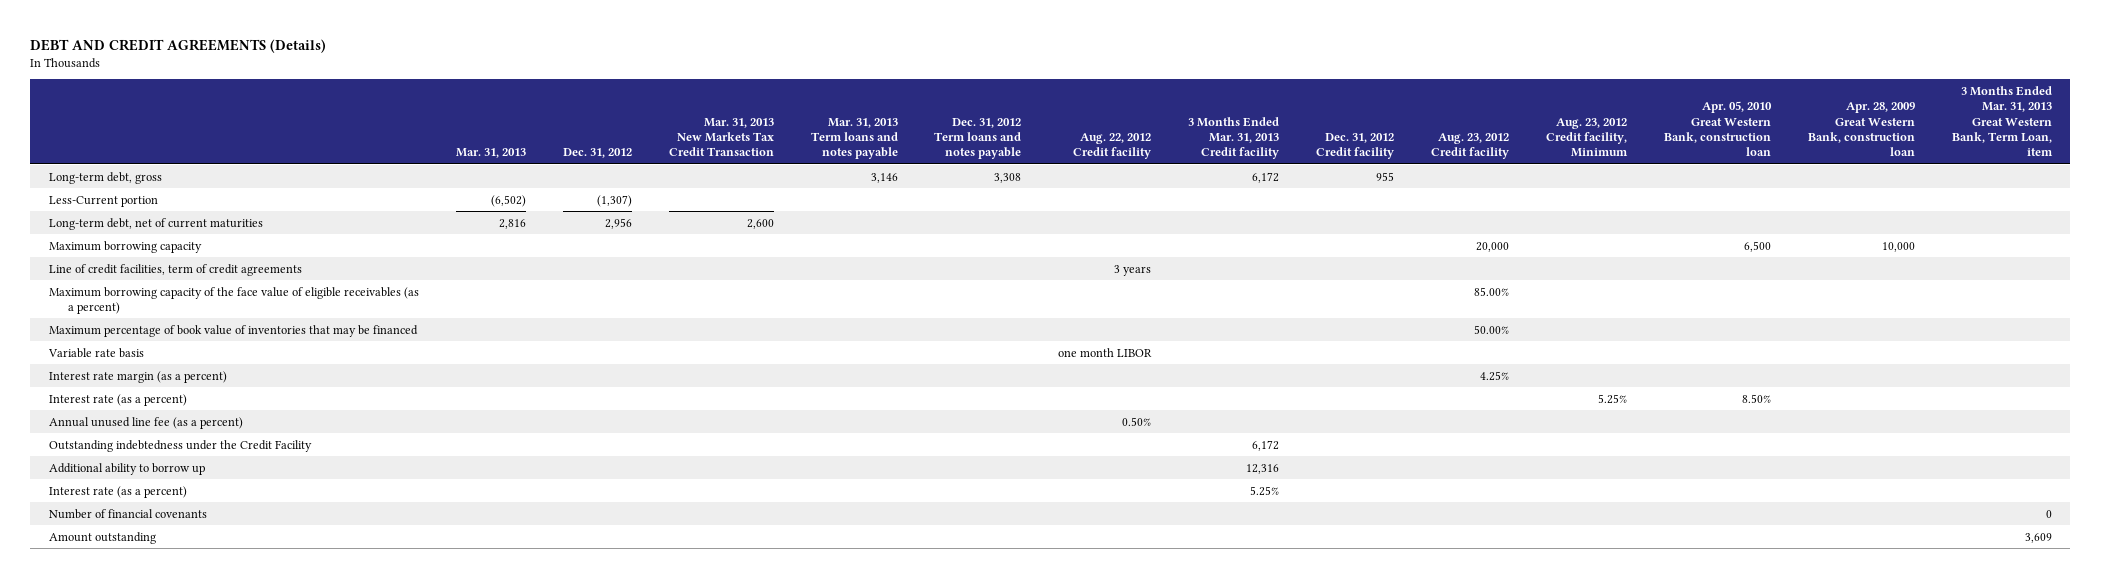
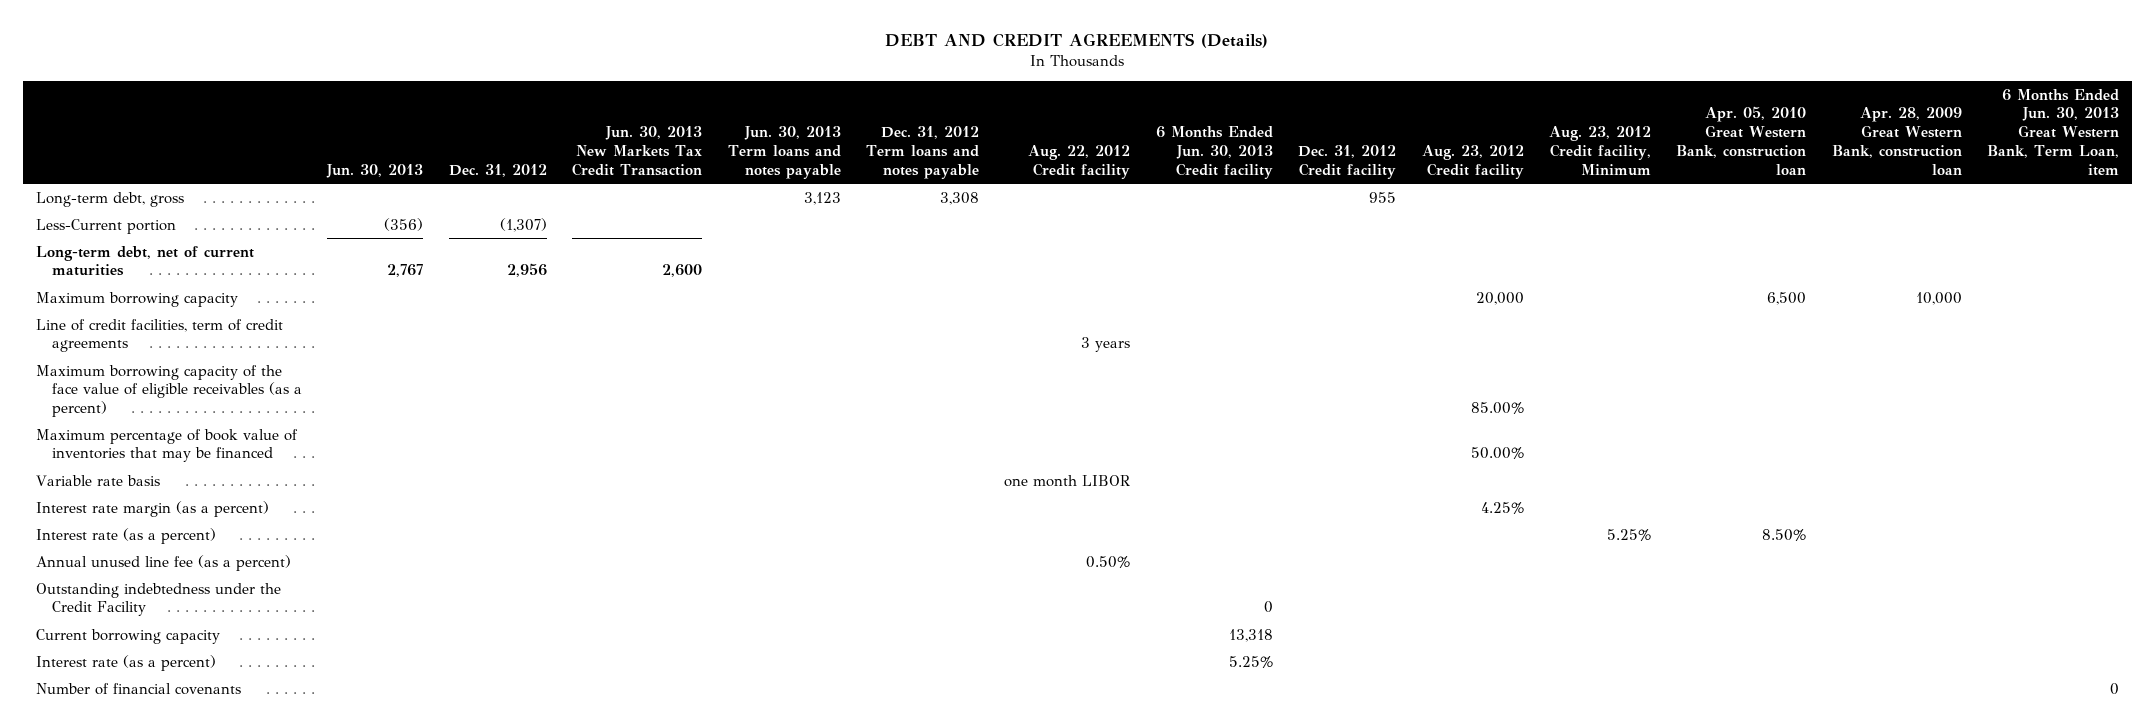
- | Mar. 31, 2013 | Dec. 31, 2012 | Mar. 31, 2013 New Markets Tax Credit Transaction | Mar. 31, 2013 Term loans and notes payable | Dec. 31, 2012 Term loans and notes payable | Aug. 22, 2012 Credit facility | 3 Months Ended Mar. 31, 2013 Credit facility | Dec. 31, 2012 Credit facility | Aug. 23, 2012 Credit facility | Aug. 23, 2012 Credit facility, Minimum | Apr. 05, 2010 Great Western Bank, construction loan | Apr. 28, 2009 Great Western Bank, construction loan | 3 Months Ended Mar. 31, 2013 Great Western Bank, Term Loan, item
+ | Jun. 30, 2013 | Dec. 31, 2012 | Jun. 30, 2013 New Markets Tax Credit Transaction | Jun. 30, 2013 Term loans and notes payable | Dec. 31, 2012 Term loans and notes payable | Aug. 22, 2012 Credit facility | 6 Months Ended Jun. 30, 2013 Credit facility | Dec. 31, 2012 Credit facility | Aug. 23, 2012 Credit facility | Aug. 23, 2012 Credit facility, Minimum | Apr. 05, 2010 Great Western Bank, construction loan | Apr. 28, 2009 Great Western Bank, construction loan | 6 Months Ended Jun. 30, 2013 Great Western Bank, Term Loan, item
- Additional ability to borrow up | | | | | | | 12,316 | | | | | |
+ Current borrowing capacity | | | | | | | 13,318 | | | | | |
- Amount outstanding | | | | | | | | | | | | | 3,609

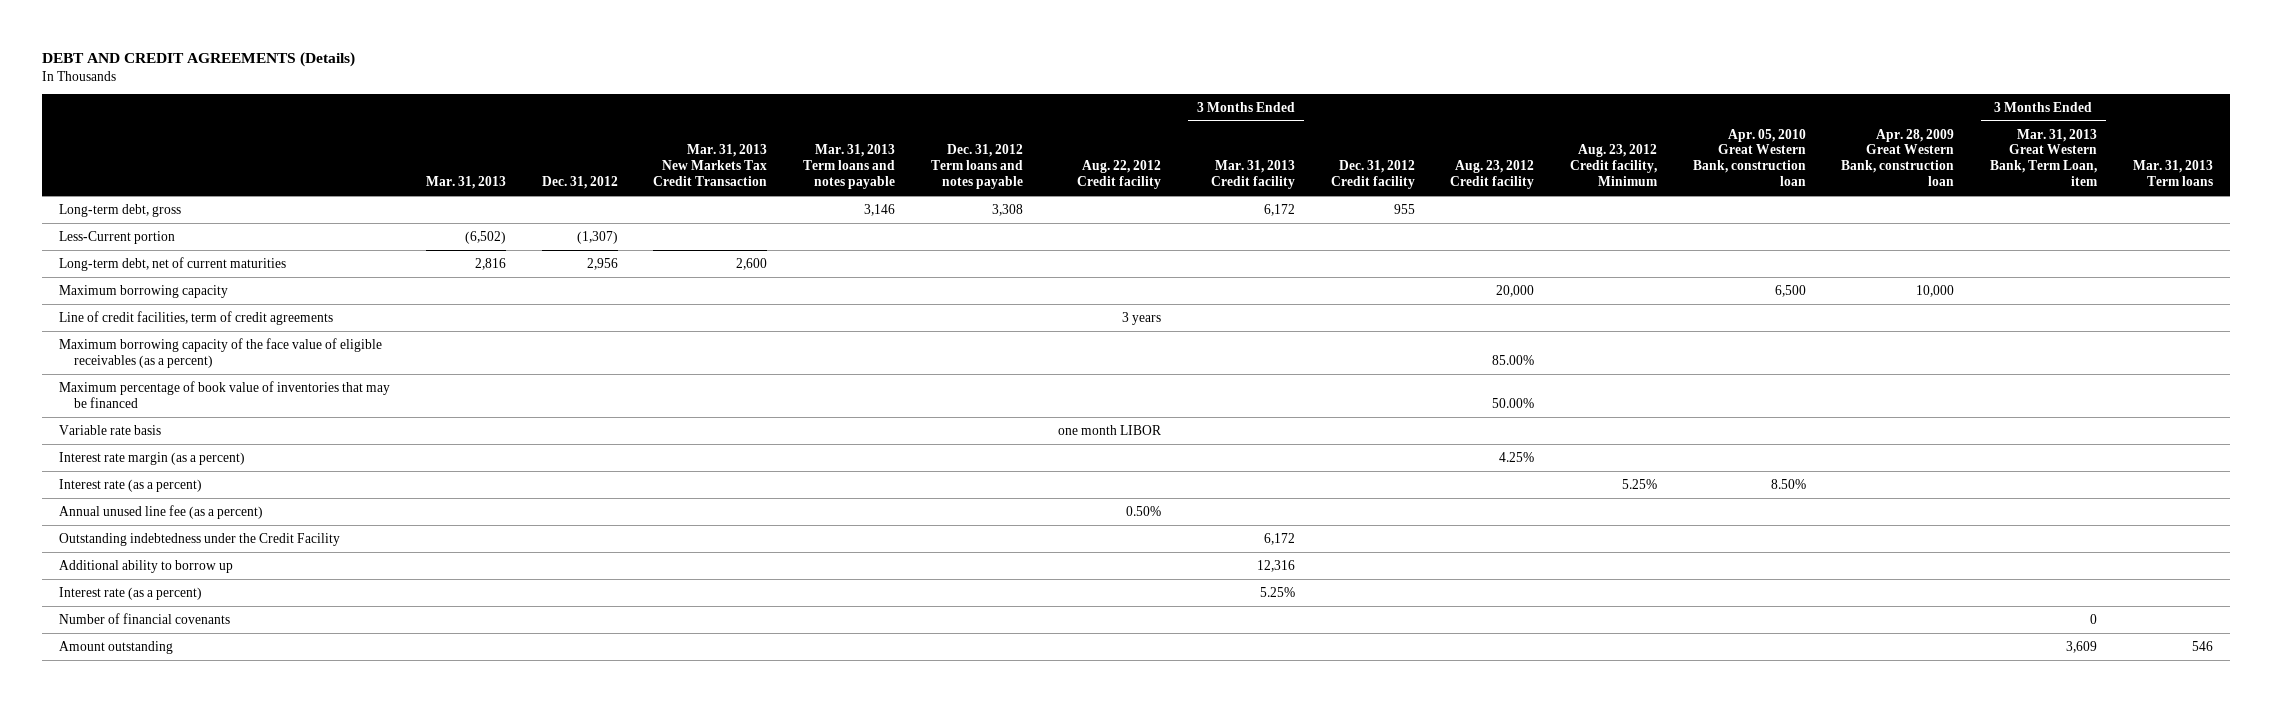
- | Jun. 30, 2013 | Dec. 31, 2012 | Jun. 30, 2013 New Markets Tax Credit Transaction | Jun. 30, 2013 Term loans and notes payable | Dec. 31, 2012 Term loans and notes payable | Aug. 22, 2012 Credit facility | 6 Months Ended Jun. 30, 2013 Credit facility | Dec. 31, 2012 Credit facility | Aug. 23, 2012 Credit facility | Aug. 23, 2012 Credit facility, Minimum | Apr. 05, 2010 Great Western Bank, construction loan | Apr. 28, 2009 Great Western Bank, construction loan | 6 Months Ended Jun. 30, 2013 Great Western Bank, Term Loan, item
+ | Mar. 31, 2013 | Dec. 31, 2012 | Mar. 31, 2013 New Markets Tax Credit Transaction | Mar. 31, 2013 Term loans and notes payable | Dec. 31, 2012 Term loans and notes payable | Aug. 22, 2012 Credit facility | 3 Months Ended Mar. 31, 2013 Credit facility | Dec. 31, 2012 Credit facility | Aug. 23, 2012 Credit facility | Aug. 23, 2012 Credit facility, Minimum | Apr. 05, 2010 Great Western Bank, construction loan | Apr. 28, 2009 Great Western Bank, construction loan | 3 Months Ended Mar. 31, 2013 Great Western Bank, Term Loan, item | Mar. 31, 2013 Term loans
- Current borrowing capacity | | | | | | | 13,318 | | | | | |
+ Additional ability to borrow up | | | | | | | 12,316 | | | | | | |
+ Amount outstanding | | | | | | | | | | | | | 3,609 | 546

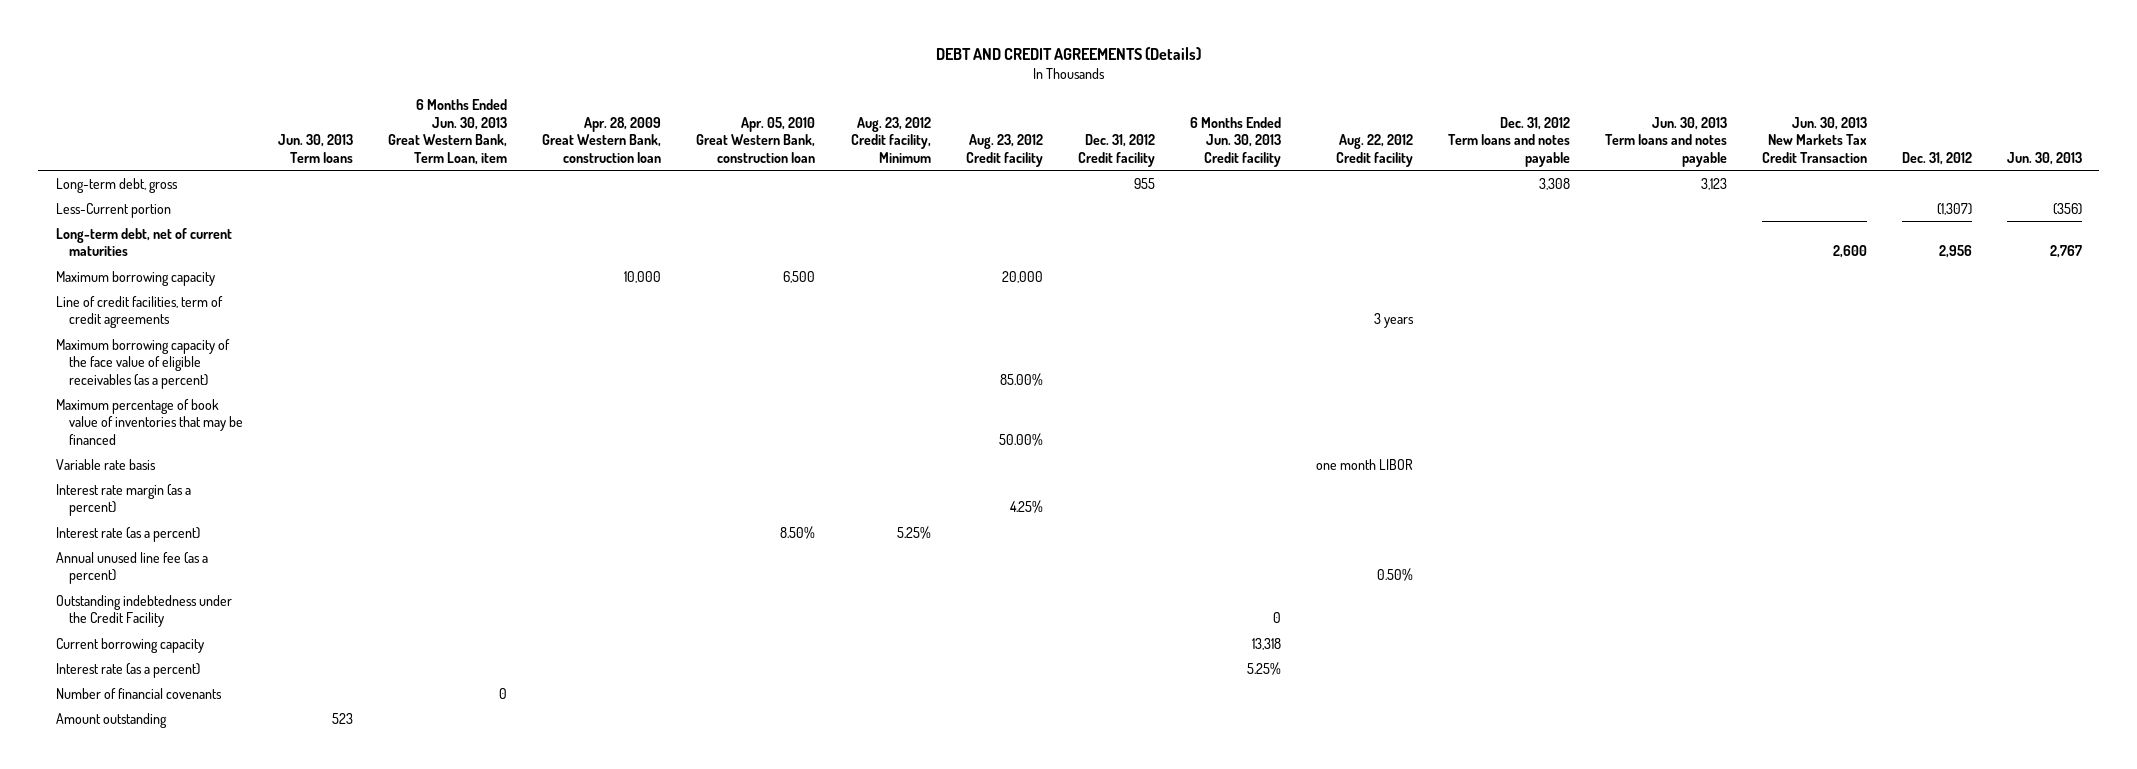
- | Mar. 31, 2013 | Dec. 31, 2012 | Mar. 31, 2013 New Markets Tax Credit Transaction | Mar. 31, 2013 Term loans and notes payable | Dec. 31, 2012 Term loans and notes payable | Aug. 22, 2012 Credit facility | 3 Months Ended Mar. 31, 2013 Credit facility | Dec. 31, 2012 Credit facility | Aug. 23, 2012 Credit facility | Aug. 23, 2012 Credit facility, Minimum | Apr. 05, 2010 Great Western Bank, construction loan | Apr. 28, 2009 Great Western Bank, construction loan | 3 Months Ended Mar. 31, 2013 Great Western Bank, Term Loan, item | Mar. 31, 2013 Term loans
+ | Jun. 30, 2013 Term loans | 6 Months Ended Jun. 30, 2013 Great Western Bank, Term Loan, item | Apr. 28, 2009 Great Western Bank, construction loan | Apr. 05, 2010 Great Western Bank, construction loan | Aug. 23, 2012 Credit facility, Minimum | Aug. 23, 2012 Credit facility | Dec. 31, 2012 Credit facility | 6 Months Ended Jun. 30, 2013 Credit facility | Aug. 22, 2012 Credit facility | Dec. 31, 2012 Term loans and notes payable | Jun. 30, 2013 Term loans and notes payable | Jun. 30, 2013 New Markets Tax Credit Transaction | Dec. 31, 2012 | Jun. 30, 2013
- Additional ability to borrow up | | | | | | | 12,316 | | | | | | |
+ Current borrowing capacity | | | | | | | | 13,318 | | | | | |

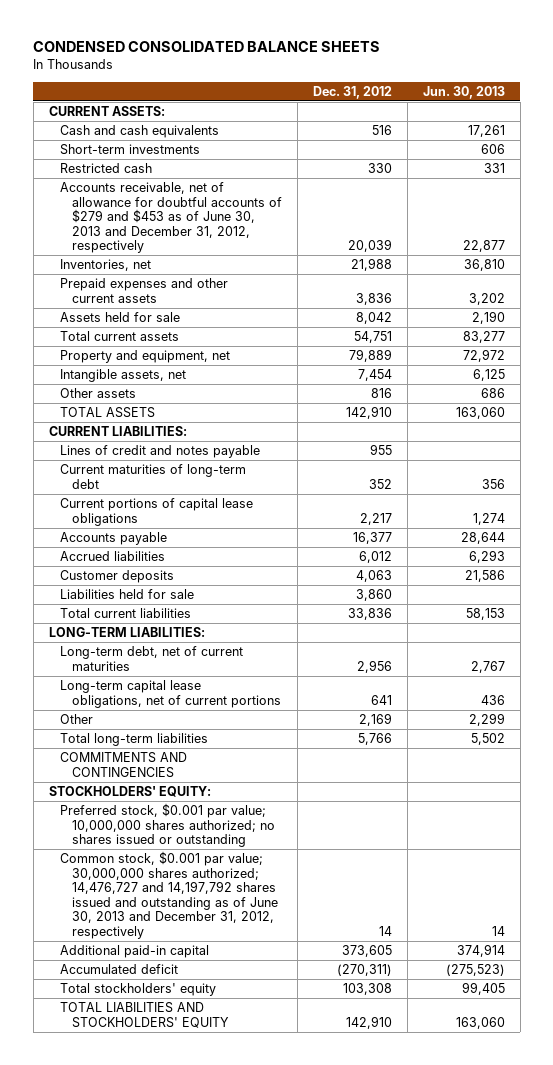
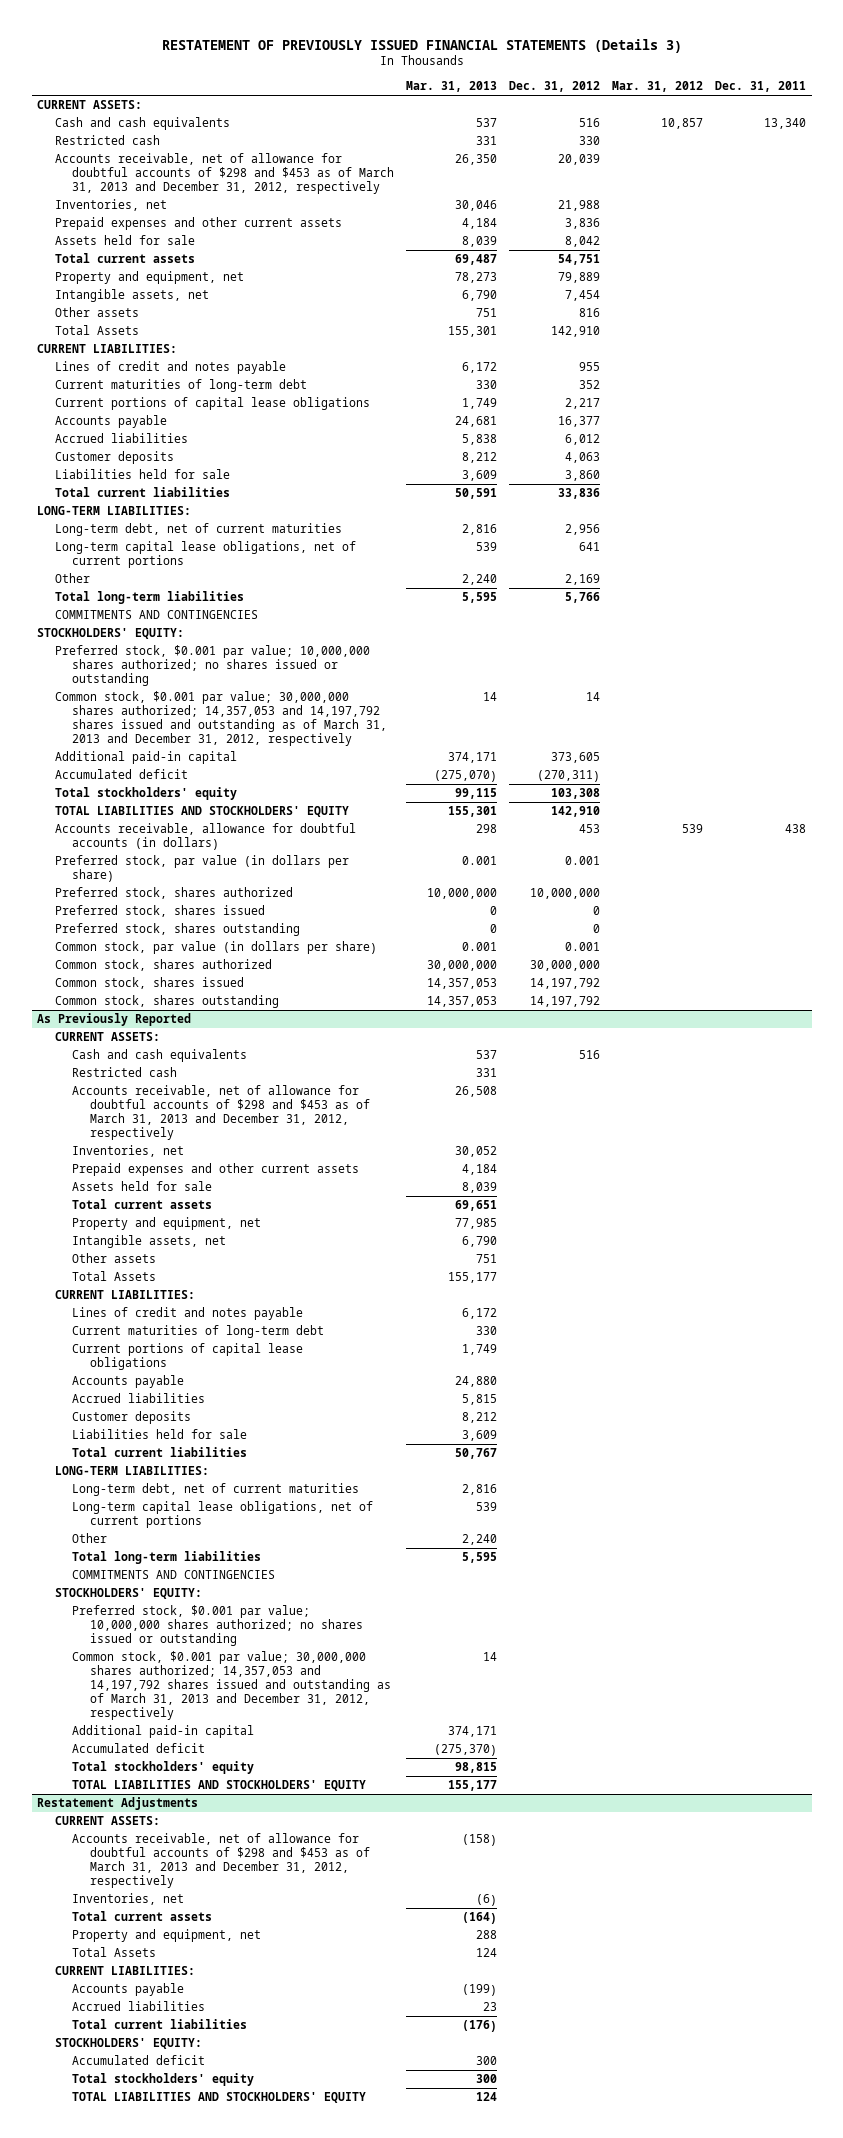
- CONDENSED CONSOLIDATED BALANCE SHEETS
+ RESTATEMENT OF PREVIOUSLY ISSUED FINANCIAL STATEMENTS (Details 3)
- | Dec. 31, 2012 | Jun. 30, 2013
+ | Mar. 31, 2013 | Dec. 31, 2012 | Mar. 31, 2012 | Dec. 31, 2011
- Short-term investments | | 606
- Accounts receivable, net of allowance for doubtful accounts of $279 and $453 as of June 30, 2013 and December 31, 2012, respectively | 20,039 | 22,877
+ Accounts receivable, net of allowance for doubtful accounts of $298 and $453 as of March 31, 2013 and December 31, 2012, respectively | 26,350 | 20,039 | |
- TOTAL ASSETS | 142,910 | 163,060
+ Total Assets | 155,301 | 142,910 | |
- Common stock, $0.001 par value; 30,000,000 shares authorized; 14,476,727 and 14,197,792 shares issued and outstanding as of June 30, 2013 and December 31, 2012, respectively | 14 | 14
+ Common stock, $0.001 par value; 30,000,000 shares authorized; 14,357,053 and 14,197,792 shares issued and outstanding as of March 31, 2013 and December 31, 2012, respectively | 14 | 14 | |
+ Accounts receivable, allowance for doubtful accounts (in dollars) | 298 | 453 | 539 | 438
+ Preferred stock, par value (in dollars per share) | 0.001 | 0.001 | |
+ Preferred stock, shares authorized | 10,000,000 | 10,000,000 | |
+ Preferred stock, shares issued | 0 | 0 | |
+ Preferred stock, shares outstanding | 0 | 0 | |
+ Common stock, par value (in dollars per share) | 0.001 | 0.001 | |
+ Common stock, shares authorized | 30,000,000 | 30,000,000 | |
+ Common stock, shares issued | 14,357,053 | 14,197,792 | |
+ Common stock, shares outstanding | 14,357,053 | 14,197,792 | |
+ As Previously Reported
+ CURRENT ASSETS:
+ Cash and cash equivalents | 537 | 516 | |
+ Restricted cash | 331 | | |
+ Accounts receivable, net of allowance for doubtful accounts of $298 and $453 as of March 31, 2013 and December 31, 2012, respectively | 26,508 | | |
+ Inventories, net | 30,052 | | |
+ Prepaid expenses and other current assets | 4,184 | | |
+ Assets held for sale | 8,039 | | |
+ Total current assets | 69,651 | | |
+ Property and equipment, net | 77,985 | | |
+ Intangible assets, net | 6,790 | | |
+ Other assets | 751 | | |
+ Total Assets | 155,177 | | |
+ CURRENT LIABILITIES:
+ Lines of credit and notes payable | 6,172 | | |
+ Current maturities of long-term debt | 330 | | |
+ Current portions of capital lease obligations | 1,749 | | |
+ Accounts payable | 24,880 | | |
+ Accrued liabilities | 5,815 | | |
+ Customer deposits | 8,212 | | |
+ Liabilities held for sale | 3,609 | | |
+ Total current liabilities | 50,767 | | |
+ LONG-TERM LIABILITIES:
+ Long-term debt, net of current maturities | 2,816 | | |
+ Long-term capital lease obligations, net of current portions | 539 | | |
+ Other | 2,240 | | |
+ Total long-term liabilities | 5,595 | | |
+ COMMITMENTS AND CONTINGENCIES
+ STOCKHOLDERS' EQUITY:
+ Preferred stock, $0.001 par value; 10,000,000 shares authorized; no shares issued or outstanding
+ Common stock, $0.001 par value; 30,000,000 shares authorized; 14,357,053 and 14,197,792 shares issued and outstanding as of March 31, 2013 and December 31, 2012, respectively | 14 | | |
+ Additional paid-in capital | 374,171 | | |
+ Accumulated deficit | (275,370) | | |
+ Total stockholders' equity | 98,815 | | |
+ TOTAL LIABILITIES AND STOCKHOLDERS' EQUITY | 155,177 | | |
+ Restatement Adjustments
+ CURRENT ASSETS:
+ Accounts receivable, net of allowance for doubtful accounts of $298 and $453 as of March 31, 2013 and December 31, 2012, respectively | (158) | | |
+ Inventories, net | (6) | | |
+ Total current assets | (164) | | |
+ Property and equipment, net | 288 | | |
+ Total Assets | 124 | | |
+ CURRENT LIABILITIES:
+ Accounts payable | (199) | | |
+ Accrued liabilities | 23 | | |
+ Total current liabilities | (176) | | |
+ STOCKHOLDERS' EQUITY:
+ Accumulated deficit | 300 | | |
+ Total stockholders' equity | 300 | | |
+ TOTAL LIABILITIES AND STOCKHOLDERS' EQUITY | 124 | | |

